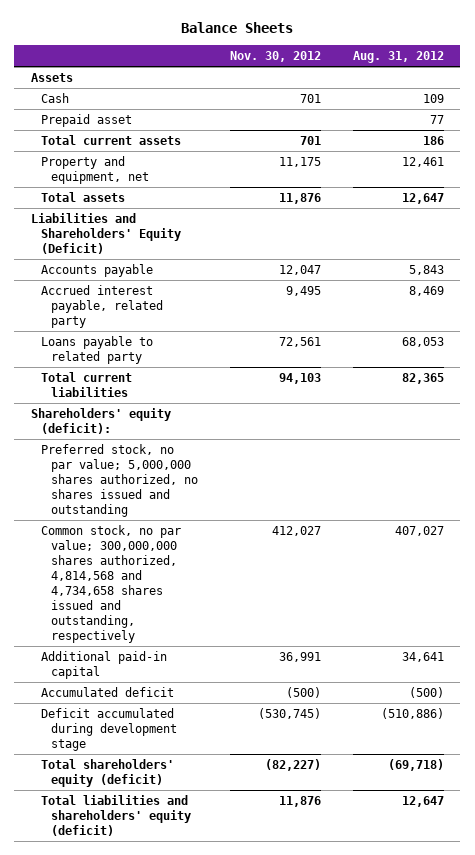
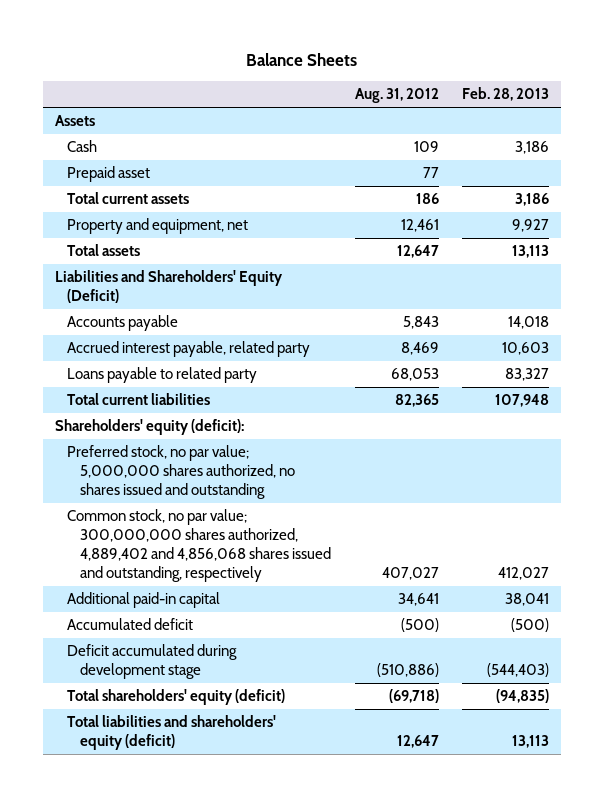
- | Nov. 30, 2012 | Aug. 31, 2012
+ | Aug. 31, 2012 | Feb. 28, 2013
- Common stock, no par value; 300,000,000 shares authorized, 4,814,568 and 4,734,658 shares issued and outstanding, respectively | 412,027 | 407,027
+ Common stock, no par value; 300,000,000 shares authorized, 4,889,402 and 4,856,068 shares issued and outstanding, respectively | 407,027 | 412,027

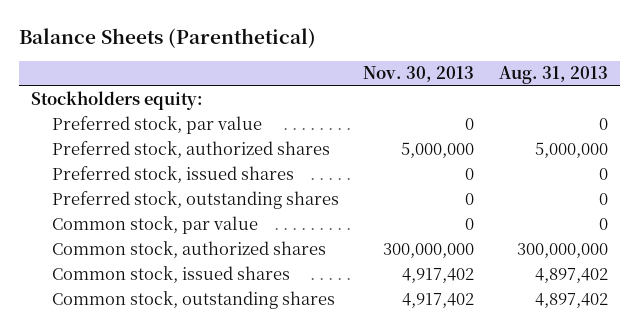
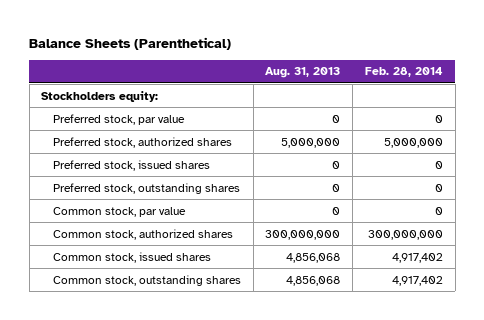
- | Nov. 30, 2013 | Aug. 31, 2013
+ | Aug. 31, 2013 | Feb. 28, 2014
- Common stock, issued shares | 4,917,402 | 4,897,402
- Common stock, outstanding shares | 4,917,402 | 4,897,402
+ Common stock, issued shares | 4,856,068 | 4,917,402
+ Common stock, outstanding shares | 4,856,068 | 4,917,402

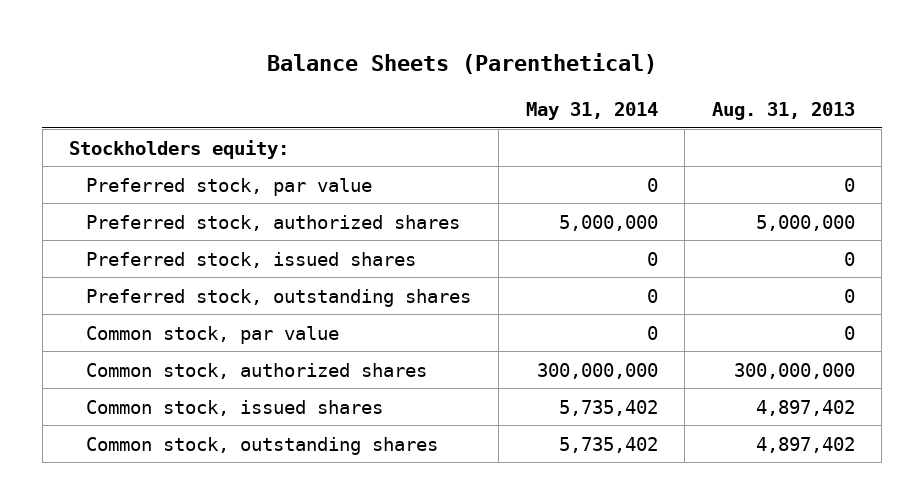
- | Aug. 31, 2013 | Feb. 28, 2014
+ | May 31, 2014 | Aug. 31, 2013
- Common stock, issued shares | 4,856,068 | 4,917,402
- Common stock, outstanding shares | 4,856,068 | 4,917,402
+ Common stock, issued shares | 5,735,402 | 4,897,402
+ Common stock, outstanding shares | 5,735,402 | 4,897,402

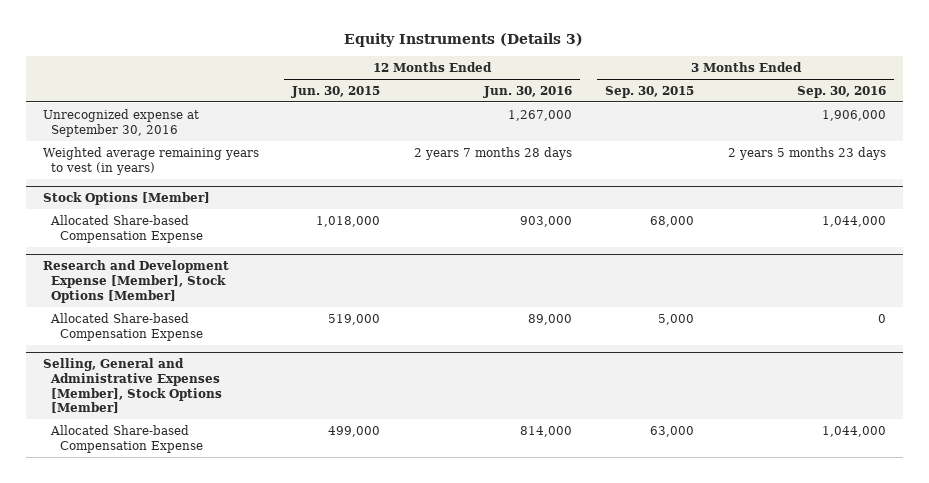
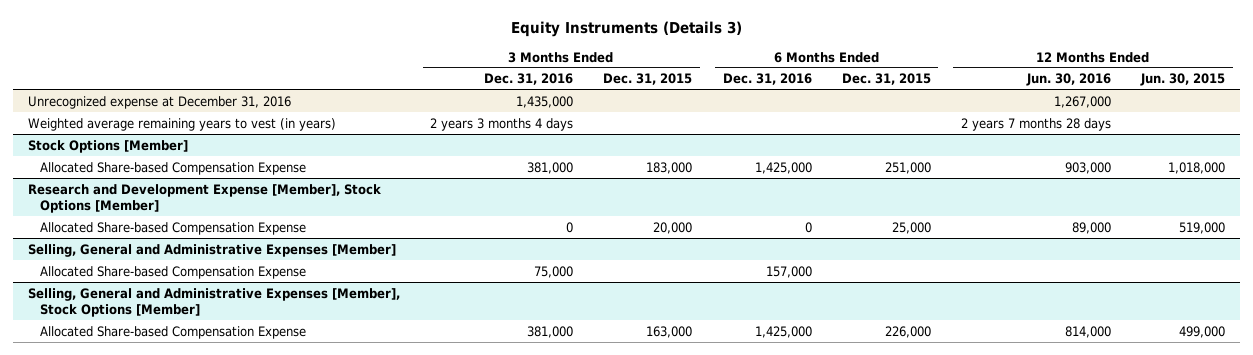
- | 12 Months Ended Jun. 30, 2015 | 12 Months Ended Jun. 30, 2016 | 3 Months Ended Sep. 30, 2015 | 3 Months Ended Sep. 30, 2016
+ | 3 Months Ended Dec. 31, 2016 | 3 Months Ended Dec. 31, 2015 | 6 Months Ended Dec. 31, 2016 | 6 Months Ended Dec. 31, 2015 | 12 Months Ended Jun. 30, 2016 | 12 Months Ended Jun. 30, 2015
- Unrecognized expense at September 30, 2016 | | 1,267,000 | | 1,906,000
+ Unrecognized expense at December 31, 2016 | 1,435,000 | | | | 1,267,000 |
+ Selling, General and Administrative Expenses [Member]
+ Allocated Share-based Compensation Expense | 75,000 | | 157,000 | | |

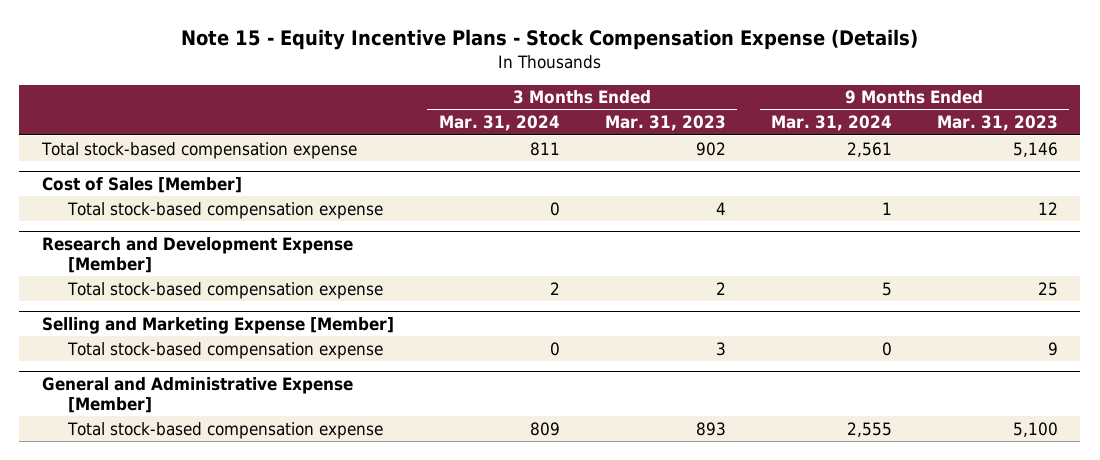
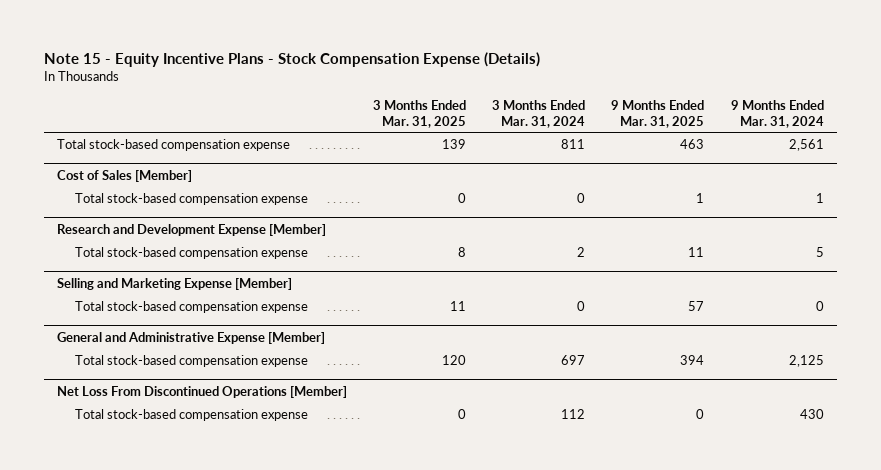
- | 3 Months Ended Mar. 31, 2024 | 3 Months Ended Mar. 31, 2023 | 9 Months Ended Mar. 31, 2024 | 9 Months Ended Mar. 31, 2023
+ | 3 Months Ended Mar. 31, 2025 | 3 Months Ended Mar. 31, 2024 | 9 Months Ended Mar. 31, 2025 | 9 Months Ended Mar. 31, 2024
@ General and Administrative Expense [Member]
- Total stock-based compensation expense | 809 | 893 | 2,555 | 5,100
+ Total stock-based compensation expense | 120 | 697 | 394 | 2,125
+ Net Loss From Discontinued Operations [Member]
+ Total stock-based compensation expense | 0 | 112 | 0 | 430

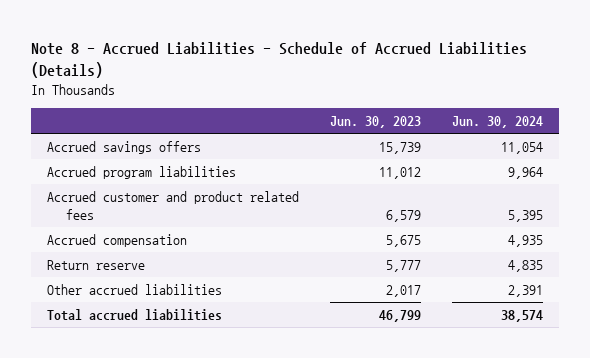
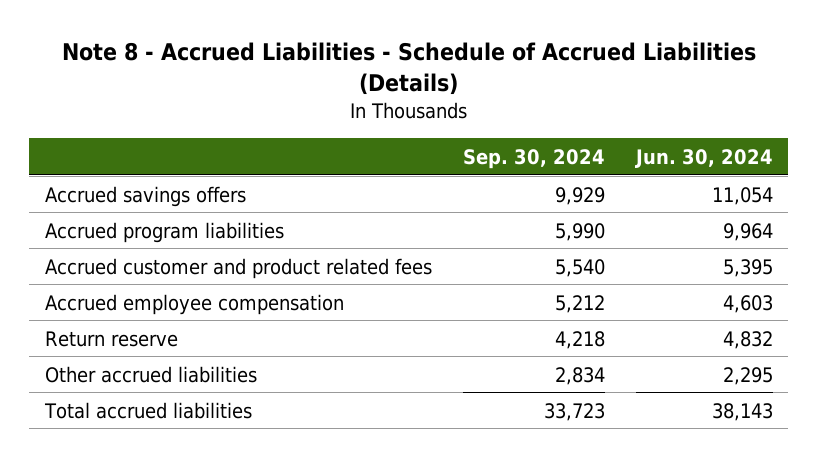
- | Jun. 30, 2023 | Jun. 30, 2024
+ | Sep. 30, 2024 | Jun. 30, 2024
- Accrued compensation | 5,675 | 4,935
- Return reserve | 5,777 | 4,835
- Other accrued liabilities | 2,017 | 2,391
- Total accrued liabilities | 46,799 | 38,574
+ Accrued employee compensation | 5,212 | 4,603
+ Return reserve | 4,218 | 4,832
+ Other accrued liabilities | 2,834 | 2,295
+ Total accrued liabilities | 33,723 | 38,143

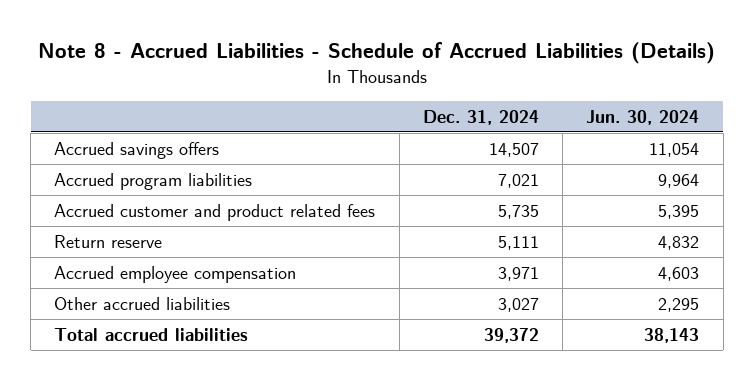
- | Sep. 30, 2024 | Jun. 30, 2024
+ | Dec. 31, 2024 | Jun. 30, 2024
moved down: Accrued employee compensation | 3,971 | 4,603

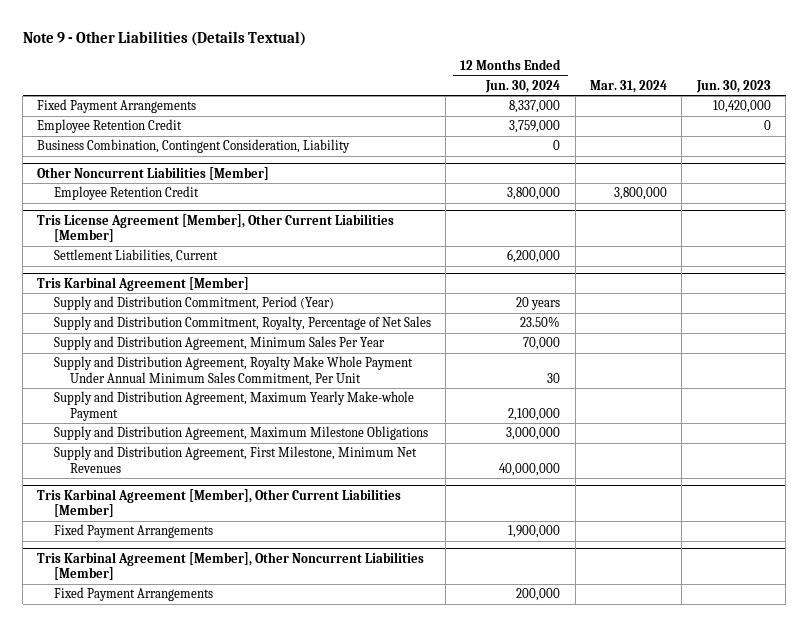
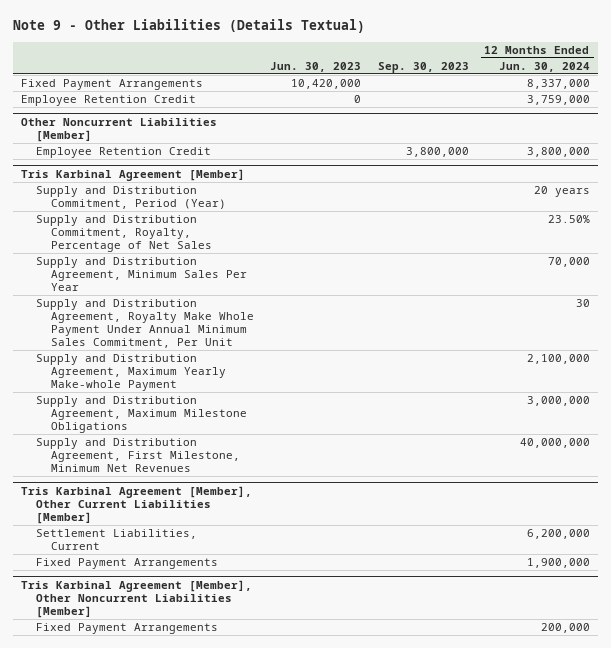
- | 12 Months Ended Jun. 30, 2024 | Mar. 31, 2024 | Jun. 30, 2023
+ | Jun. 30, 2023 | Sep. 30, 2023 | 12 Months Ended Jun. 30, 2024
- Business Combination, Contingent Consideration, Liability | 0 | |
- Tris License Agreement [Member], Other Current Liabilities [Member]
- Settlement Liabilities, Current | 6,200,000 | |
@ Tris Karbinal Agreement [Member], Other Current Liabilities [Member]
+ Settlement Liabilities, Current | | | 6,200,000

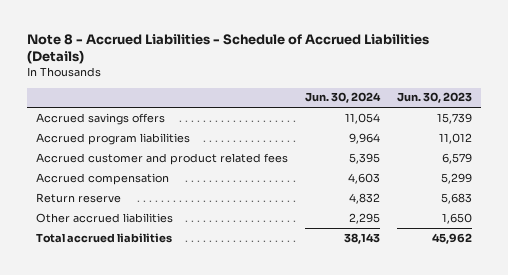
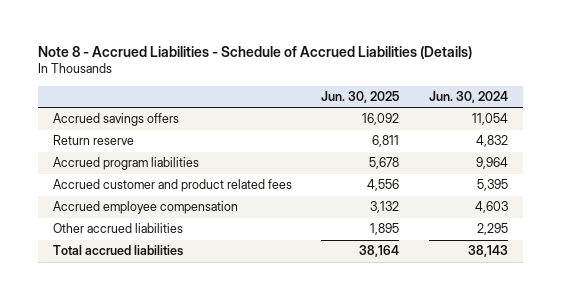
- | Jun. 30, 2024 | Jun. 30, 2023
+ | Jun. 30, 2025 | Jun. 30, 2024
moved up: Return reserve | 6,811 | 4,832
- Accrued compensation | 4,603 | 5,299
+ Accrued employee compensation | 3,132 | 4,603

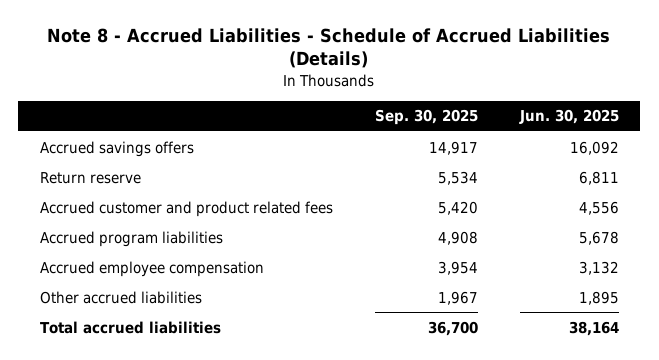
- | Jun. 30, 2025 | Jun. 30, 2024
+ | Sep. 30, 2025 | Jun. 30, 2025
moved down: Accrued program liabilities | 4,908 | 5,678

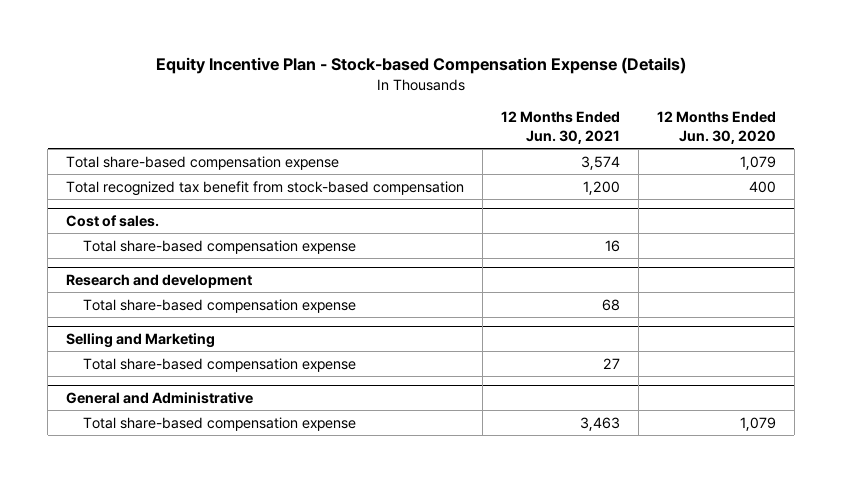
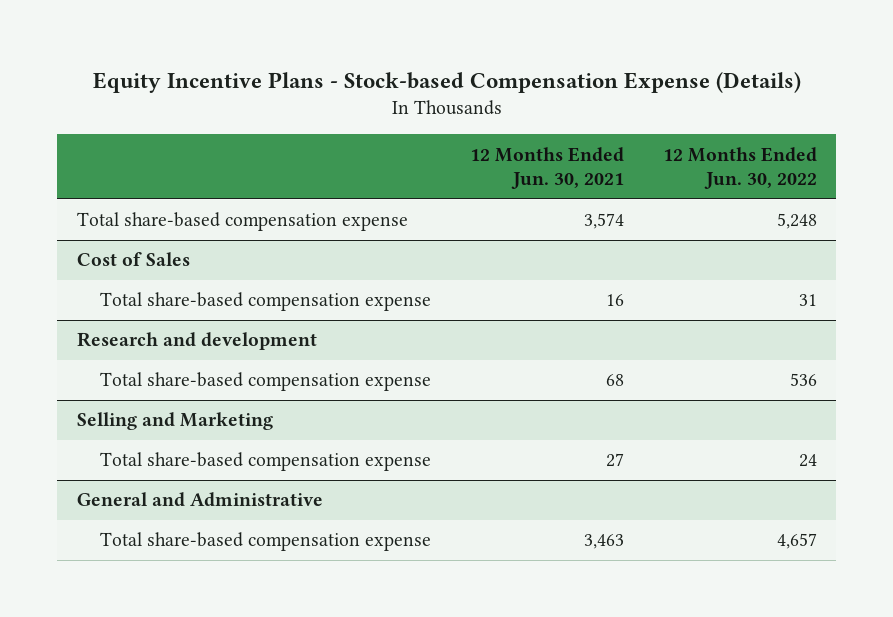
- Equity Incentive Plan - Stock-based Compensation Expense (Details)
+ Equity Incentive Plans - Stock-based Compensation Expense (Details)
- | 12 Months Ended Jun. 30, 2021 | 12 Months Ended Jun. 30, 2020
+ | 12 Months Ended Jun. 30, 2021 | 12 Months Ended Jun. 30, 2022
- Total recognized tax benefit from stock-based compensation | 1,200 | 400
- Cost of sales.
+ Cost of Sales

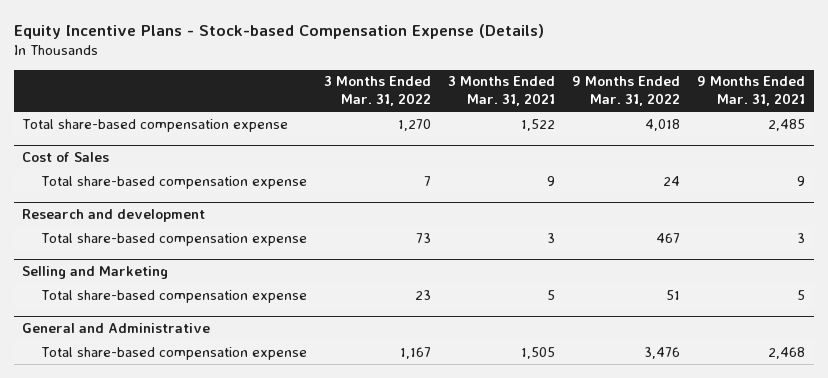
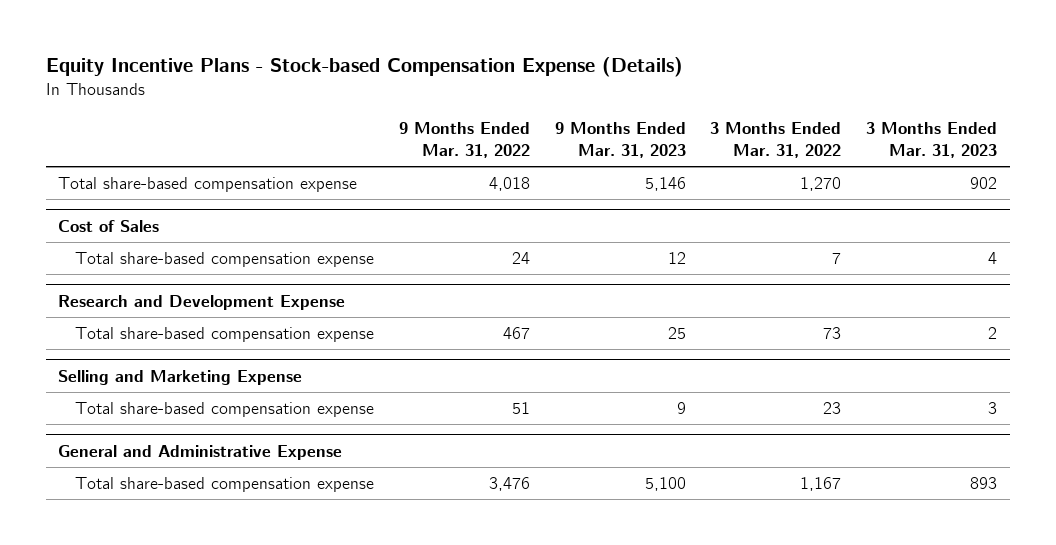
- | 3 Months Ended Mar. 31, 2022 | 3 Months Ended Mar. 31, 2021 | 9 Months Ended Mar. 31, 2022 | 9 Months Ended Mar. 31, 2021
+ | 9 Months Ended Mar. 31, 2022 | 9 Months Ended Mar. 31, 2023 | 3 Months Ended Mar. 31, 2022 | 3 Months Ended Mar. 31, 2023
- Research and development
+ Research and Development Expense
- Selling and Marketing
+ Selling and Marketing Expense
- General and Administrative
+ General and Administrative Expense

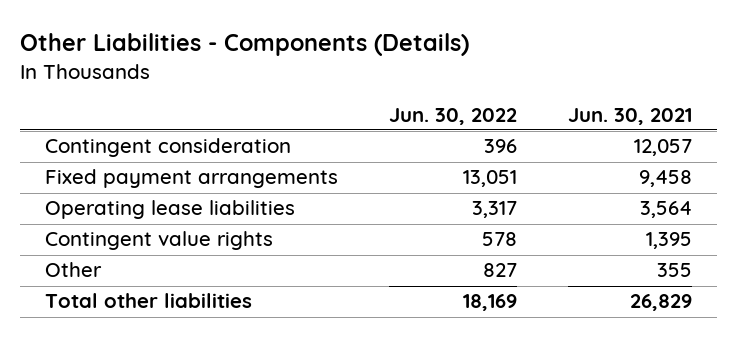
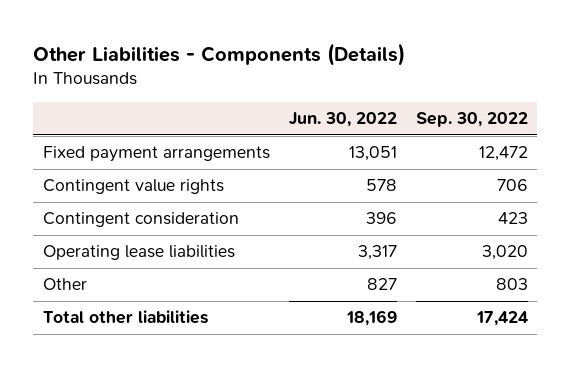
- | Jun. 30, 2022 | Jun. 30, 2021
+ | Jun. 30, 2022 | Sep. 30, 2022
moved down: Contingent consideration | 396 | 423
moved down: Operating lease liabilities | 3,317 | 3,020

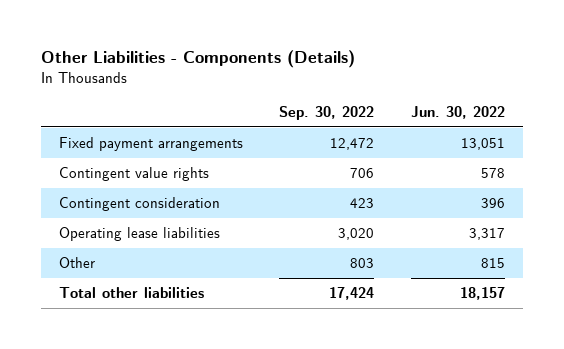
- | Jun. 30, 2022 | Sep. 30, 2022
+ | Sep. 30, 2022 | Jun. 30, 2022
- Other | 827 | 803
- Total other liabilities | 18,169 | 17,424
+ Other | 803 | 815
+ Total other liabilities | 17,424 | 18,157

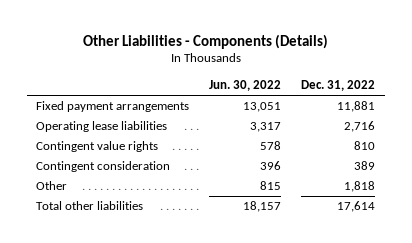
- | Sep. 30, 2022 | Jun. 30, 2022
+ | Jun. 30, 2022 | Dec. 31, 2022
moved up: Operating lease liabilities | 3,317 | 2,716

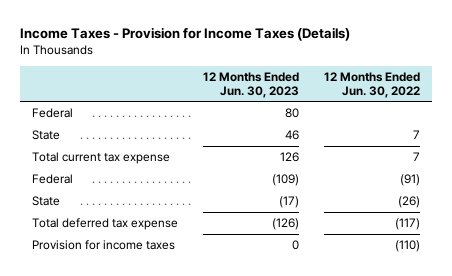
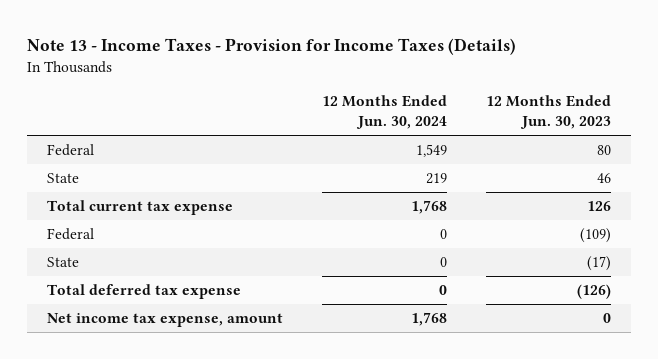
- Income Taxes - Provision for Income Taxes (Details)
+ Note 13 - Income Taxes - Provision for Income Taxes (Details)
- | 12 Months Ended Jun. 30, 2023 | 12 Months Ended Jun. 30, 2022
+ | 12 Months Ended Jun. 30, 2024 | 12 Months Ended Jun. 30, 2023
- Provision for income taxes | 0 | (110)
+ Net income tax expense, amount | 1,768 | 0

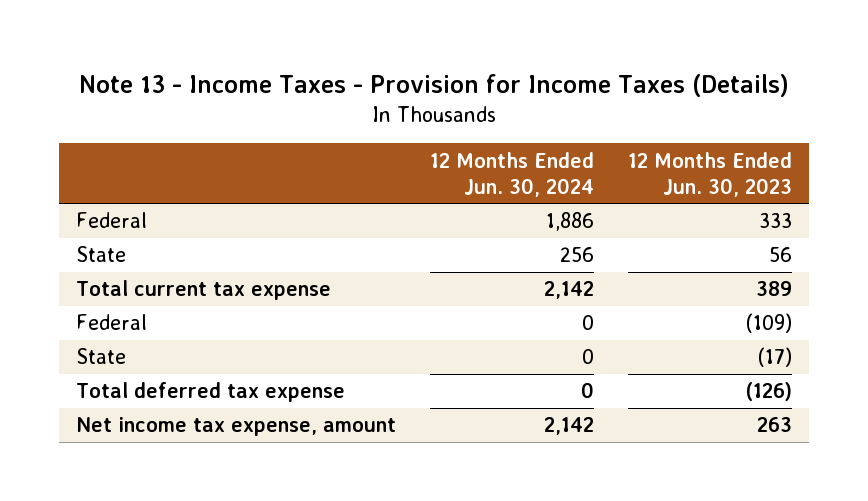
- Federal | 1,549 | 80
- State | 219 | 46
- Total current tax expense | 1,768 | 126
+ Federal | 1,886 | 333
+ State | 256 | 56
+ Total current tax expense | 2,142 | 389
- Net income tax expense, amount | 1,768 | 0
+ Net income tax expense, amount | 2,142 | 263

